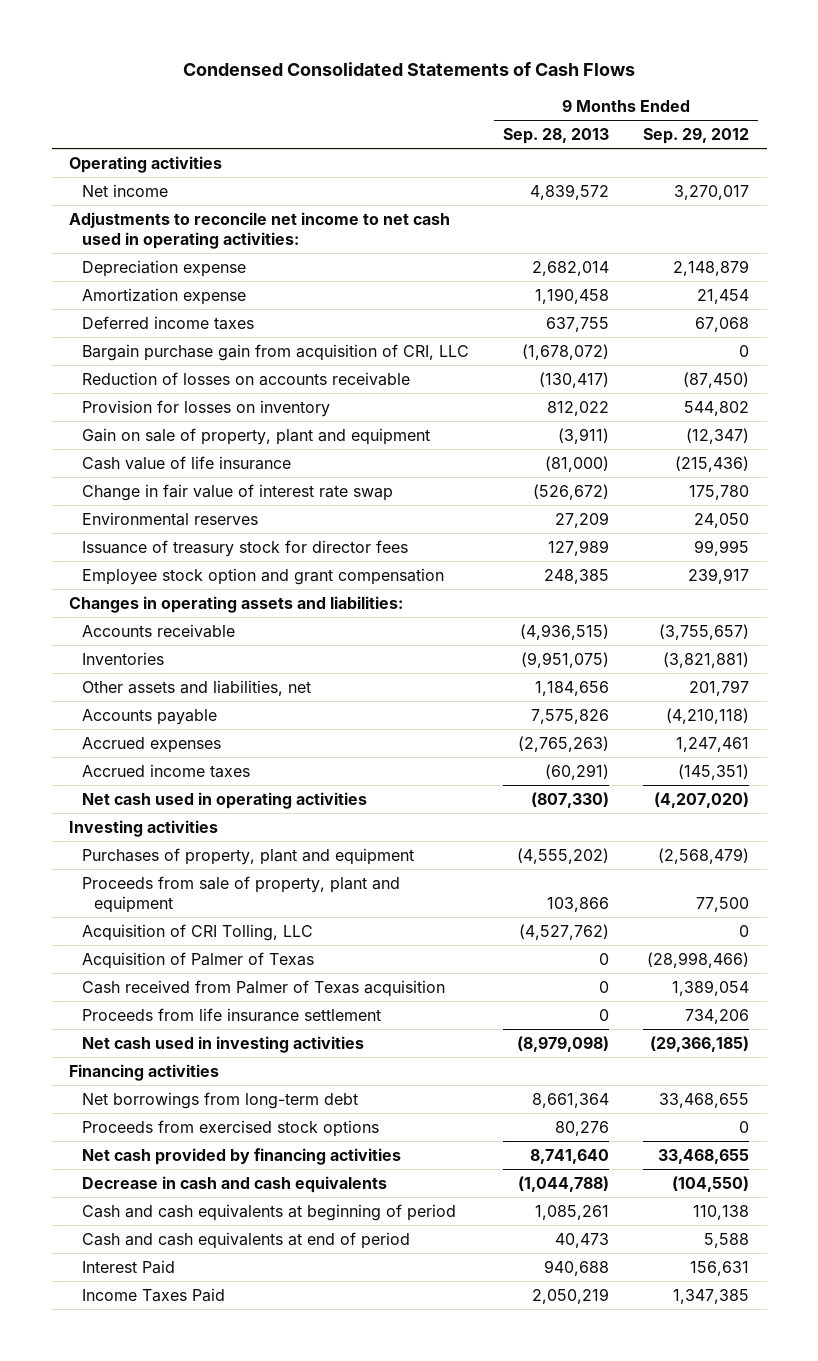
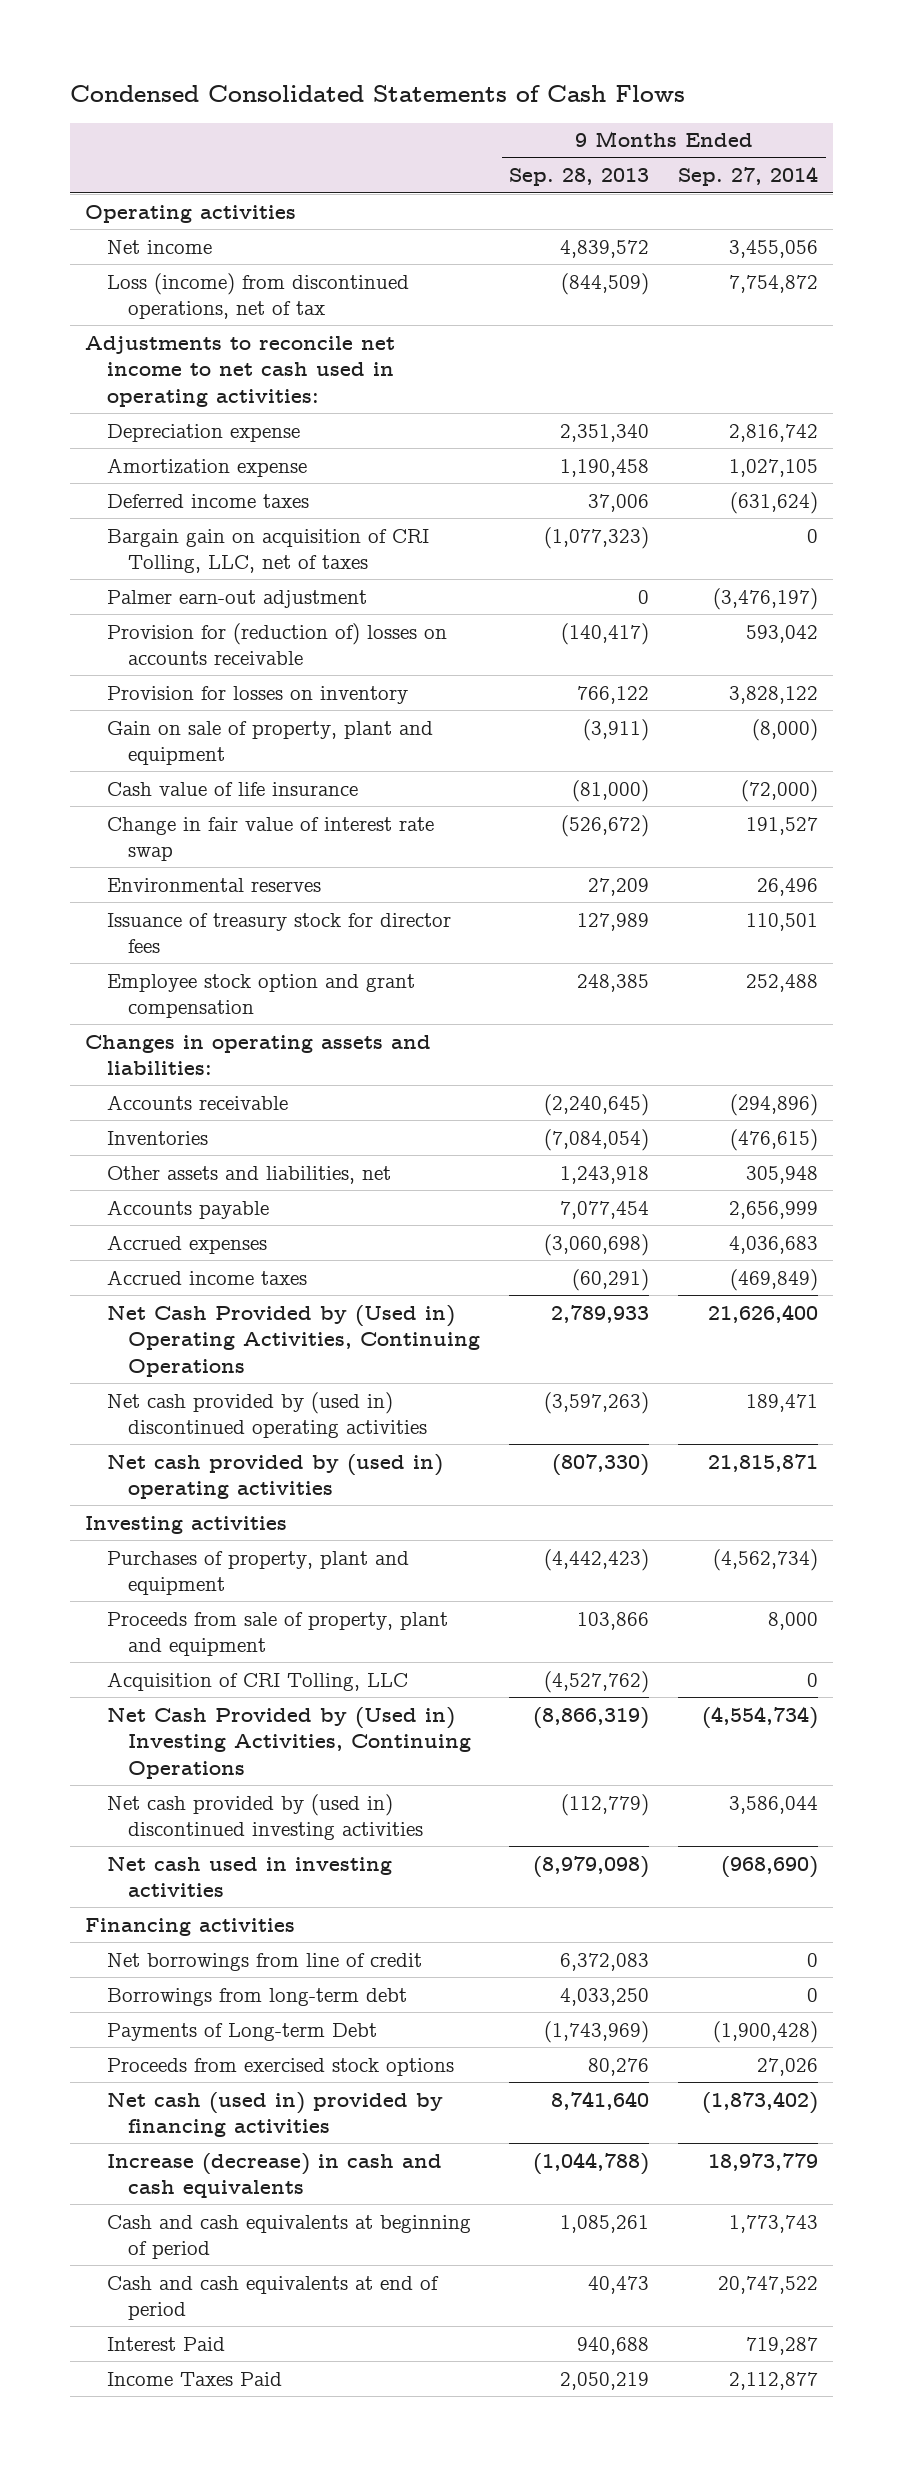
- | 9 Months Ended Sep. 28, 2013 | 9 Months Ended Sep. 29, 2012
+ | 9 Months Ended Sep. 28, 2013 | 9 Months Ended Sep. 27, 2014
+ Loss (income) from discontinued operations, net of tax | (844,509) | 7,754,872
- Depreciation expense | 2,682,014 | 2,148,879
+ Depreciation expense | 2,351,340 | 2,816,742
- Deferred income taxes | 637,755 | 67,068
- Bargain purchase gain from acquisition of CRI, LLC | (1,678,072) | 0
- Reduction of losses on accounts receivable | (130,417) | (87,450)
- Provision for losses on inventory | 812,022 | 544,802
+ Deferred income taxes | 37,006 | (631,624)
+ Bargain gain on acquisition of CRI Tolling, LLC, net of taxes | (1,077,323) | 0
+ Palmer earn-out adjustment | 0 | (3,476,197)
+ Provision for (reduction of) losses on accounts receivable | (140,417) | 593,042
+ Provision for losses on inventory | 766,122 | 3,828,122
- Accounts receivable | (4,936,515) | (3,755,657)
- Inventories | (9,951,075) | (3,821,881)
- Other assets and liabilities, net | 1,184,656 | 201,797
- Accounts payable | 7,575,826 | (4,210,118)
- Accrued expenses | (2,765,263) | 1,247,461
+ Accounts receivable | (2,240,645) | (294,896)
+ Inventories | (7,084,054) | (476,615)
+ Other assets and liabilities, net | 1,243,918 | 305,948
+ Accounts payable | 7,077,454 | 2,656,999
+ Accrued expenses | (3,060,698) | 4,036,683
- Net cash used in operating activities | (807,330) | (4,207,020)
+ Net Cash Provided by (Used in) Operating Activities, Continuing Operations | 2,789,933 | 21,626,400
+ Net cash provided by (used in) discontinued operating activities | (3,597,263) | 189,471
+ Net cash provided by (used in) operating activities | (807,330) | 21,815,871
- Purchases of property, plant and equipment | (4,555,202) | (2,568,479)
+ Purchases of property, plant and equipment | (4,442,423) | (4,562,734)
- Acquisition of Palmer of Texas | 0 | (28,998,466)
- Cash received from Palmer of Texas acquisition | 0 | 1,389,054
- Proceeds from life insurance settlement | 0 | 734,206
+ Net Cash Provided by (Used in) Investing Activities, Continuing Operations | (8,866,319) | (4,554,734)
+ Net cash provided by (used in) discontinued investing activities | (112,779) | 3,586,044
- Net borrowings from long-term debt | 8,661,364 | 33,468,655
+ Net borrowings from line of credit | 6,372,083 | 0
+ Borrowings from long-term debt | 4,033,250 | 0
+ Payments of Long-term Debt | (1,743,969) | (1,900,428)
- Net cash provided by financing activities | 8,741,640 | 33,468,655
- Decrease in cash and cash equivalents | (1,044,788) | (104,550)
+ Net cash (used in) provided by financing activities | 8,741,640 | (1,873,402)
+ Increase (decrease) in cash and cash equivalents | (1,044,788) | 18,973,779

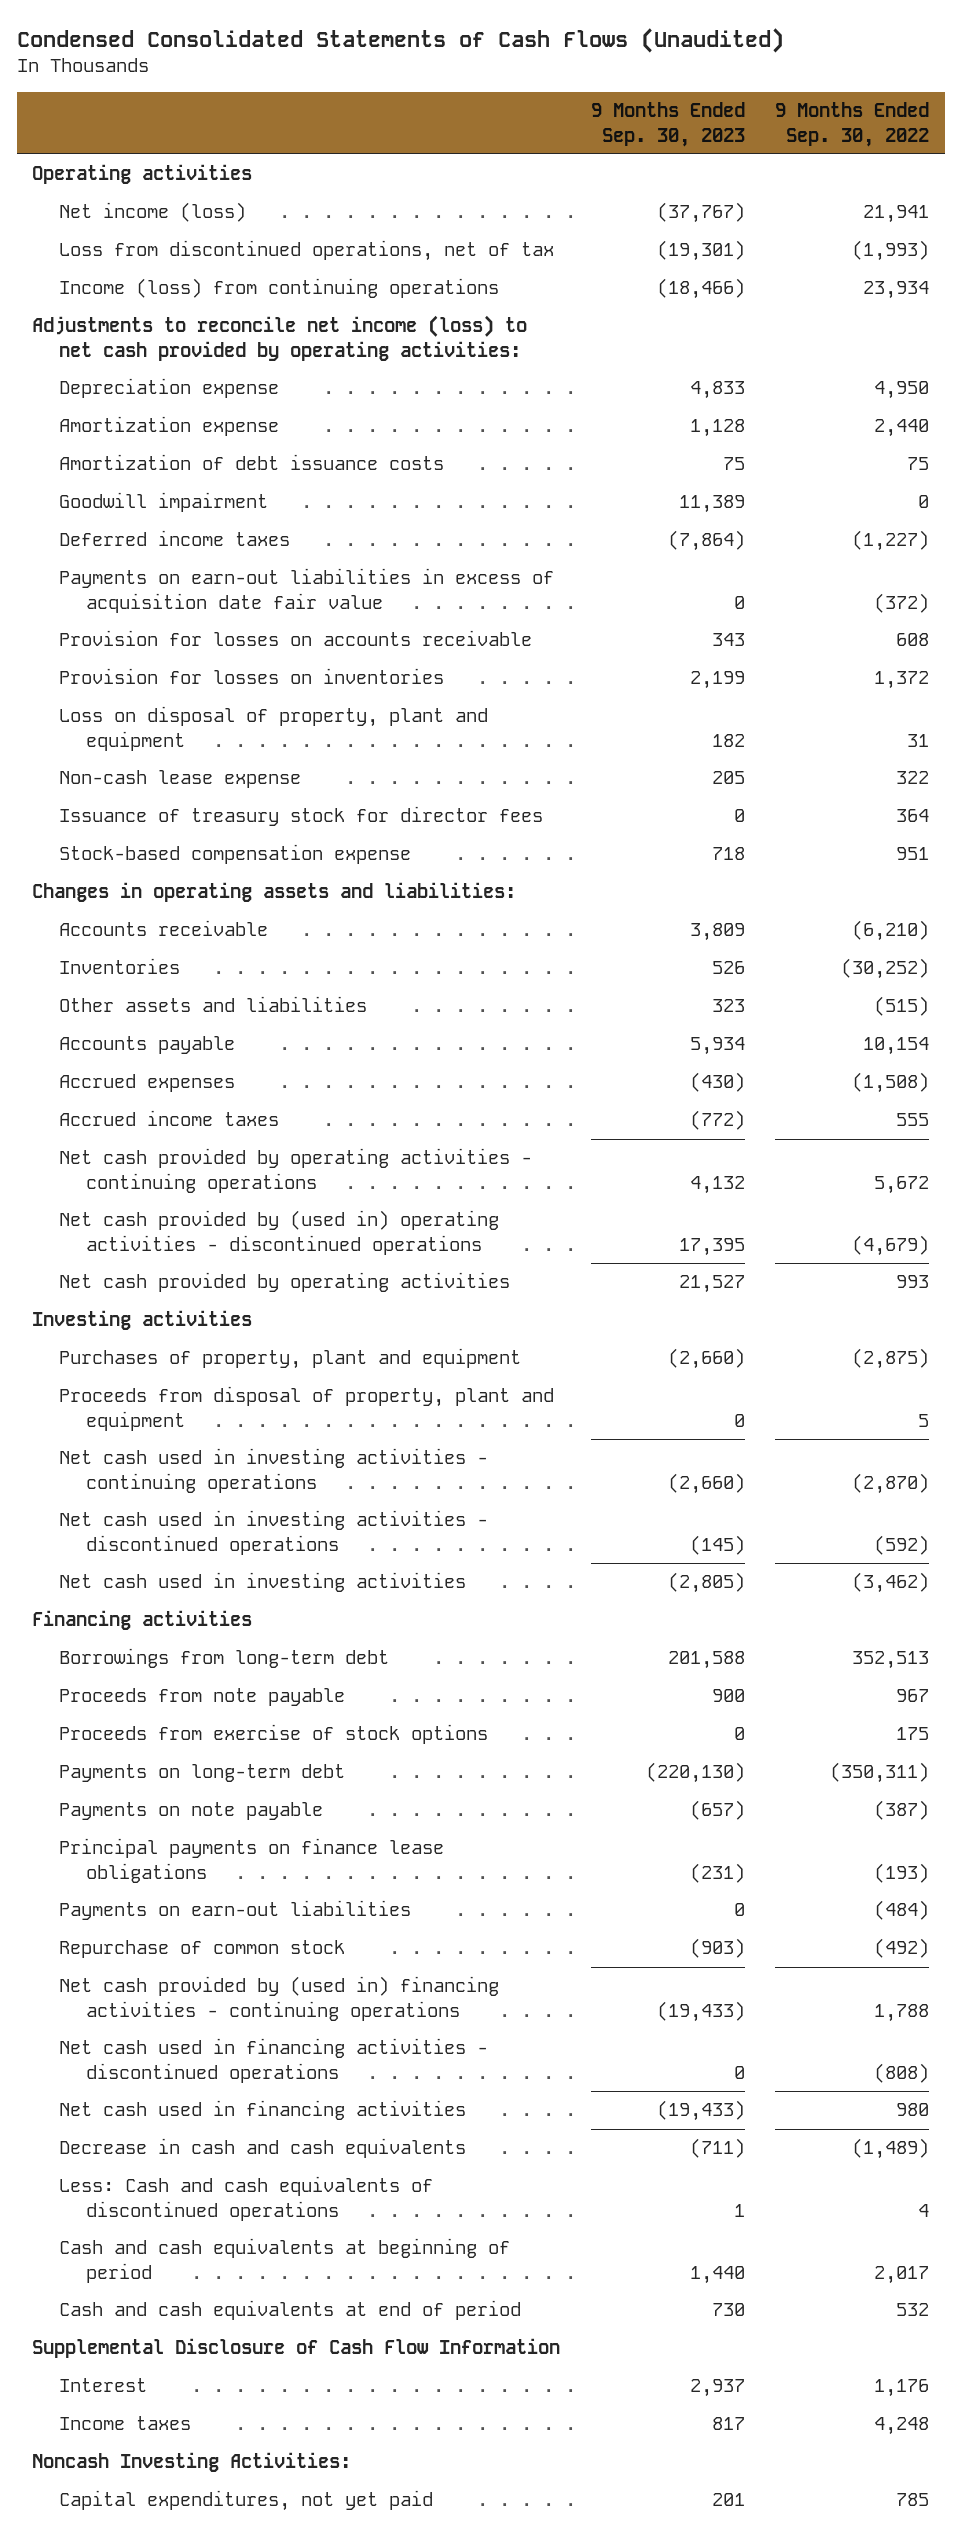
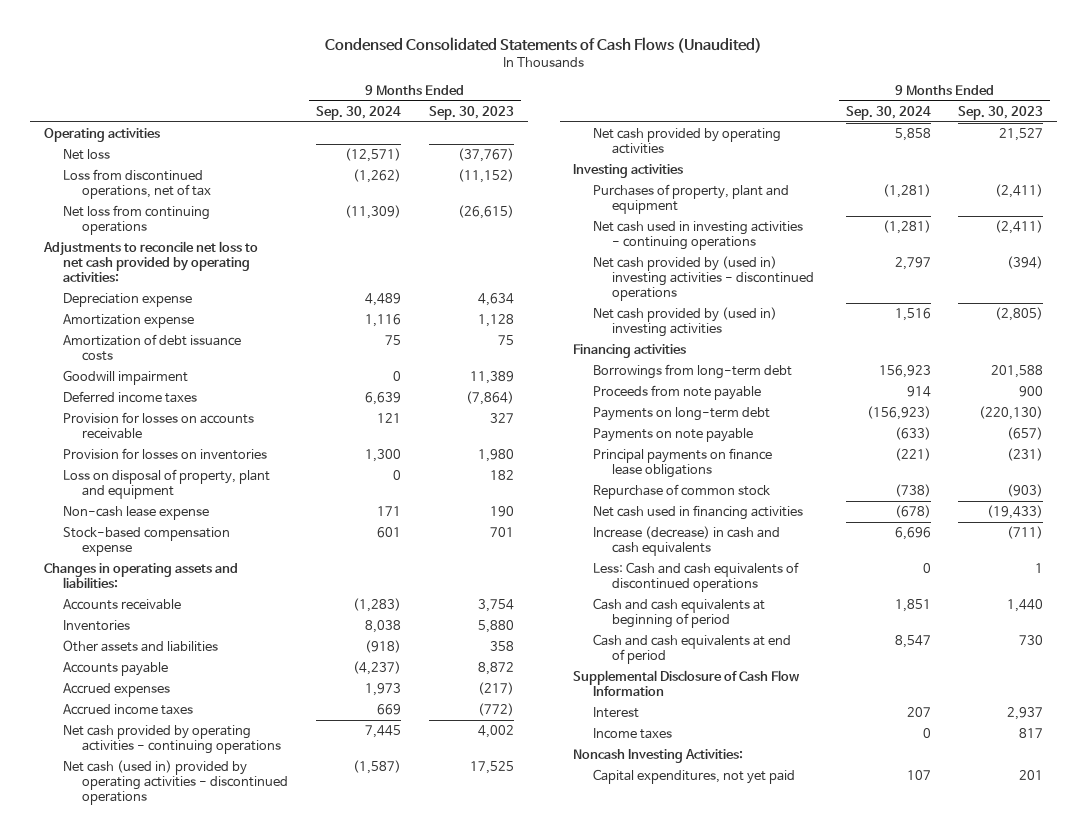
- | 9 Months Ended Sep. 30, 2023 | 9 Months Ended Sep. 30, 2022
+ | 9 Months Ended Sep. 30, 2024 | 9 Months Ended Sep. 30, 2023
- Net income (loss) | (37,767) | 21,941
- Loss from discontinued operations, net of tax | (19,301) | (1,993)
- Income (loss) from continuing operations | (18,466) | 23,934
- Adjustments to reconcile net income (loss) to net cash provided by operating activities:
- Depreciation expense | 4,833 | 4,950
+ Net loss | (12,571) | (37,767)
+ Loss from discontinued operations, net of tax | (1,262) | (11,152)
+ Net loss from continuing operations | (11,309) | (26,615)
+ Adjustments to reconcile net loss to net cash provided by operating activities:
+ Depreciation expense | 4,489 | 4,634
- Payments on earn-out liabilities in excess of acquisition date fair value | 0 | (372)
- Provision for losses on accounts receivable | 343 | 608
- Provision for losses on inventories | 2,199 | 1,372
+ Provision for losses on accounts receivable | 121 | 327
+ Provision for losses on inventories | 1,300 | 1,980
- Non-cash lease expense | 205 | 322
- Issuance of treasury stock for director fees | 0 | 364
- Stock-based compensation expense | 718 | 951
+ Non-cash lease expense | 171 | 190
+ Stock-based compensation expense | 601 | 701
- Accounts receivable | 3,809 | (6,210)
- Inventories | 526 | (30,252)
- Other assets and liabilities | 323 | (515)
- Accounts payable | 5,934 | 10,154
- Accrued expenses | (430) | (1,508)
+ Accounts receivable | (1,283) | 3,754
+ Inventories | 8,038 | 5,880
+ Other assets and liabilities | (918) | 358
+ Accounts payable | (4,237) | 8,872
+ Accrued expenses | 1,973 | (217)
- Net cash provided by operating activities - continuing operations | 4,132 | 5,672
- Net cash provided by (used in) operating activities - discontinued operations | 17,395 | (4,679)
+ Net cash provided by operating activities - continuing operations | 7,445 | 4,002
+ Net cash (used in) provided by operating activities - discontinued operations | (1,587) | 17,525
- Purchases of property, plant and equipment | (2,660) | (2,875)
- Proceeds from disposal of property, plant and equipment | 0 | 5
- Net cash used in investing activities - continuing operations | (2,660) | (2,870)
- Net cash used in investing activities - discontinued operations | (145) | (592)
- Net cash used in investing activities | (2,805) | (3,462)
+ Purchases of property, plant and equipment | (1,281) | (2,411)
+ Net cash used in investing activities - continuing operations | (1,281) | (2,411)
+ Net cash provided by (used in) investing activities - discontinued operations | 2,797 | (394)
+ Net cash provided by (used in) investing activities | 1,516 | (2,805)
- Proceeds from exercise of stock options | 0 | 175
- Payments on earn-out liabilities | 0 | (484)
- Net cash provided by (used in) financing activities - continuing operations | (19,433) | 1,788
- Net cash used in financing activities - discontinued operations | 0 | (808)
- Decrease in cash and cash equivalents | (711) | (1,489)
+ Increase (decrease) in cash and cash equivalents | 6,696 | (711)

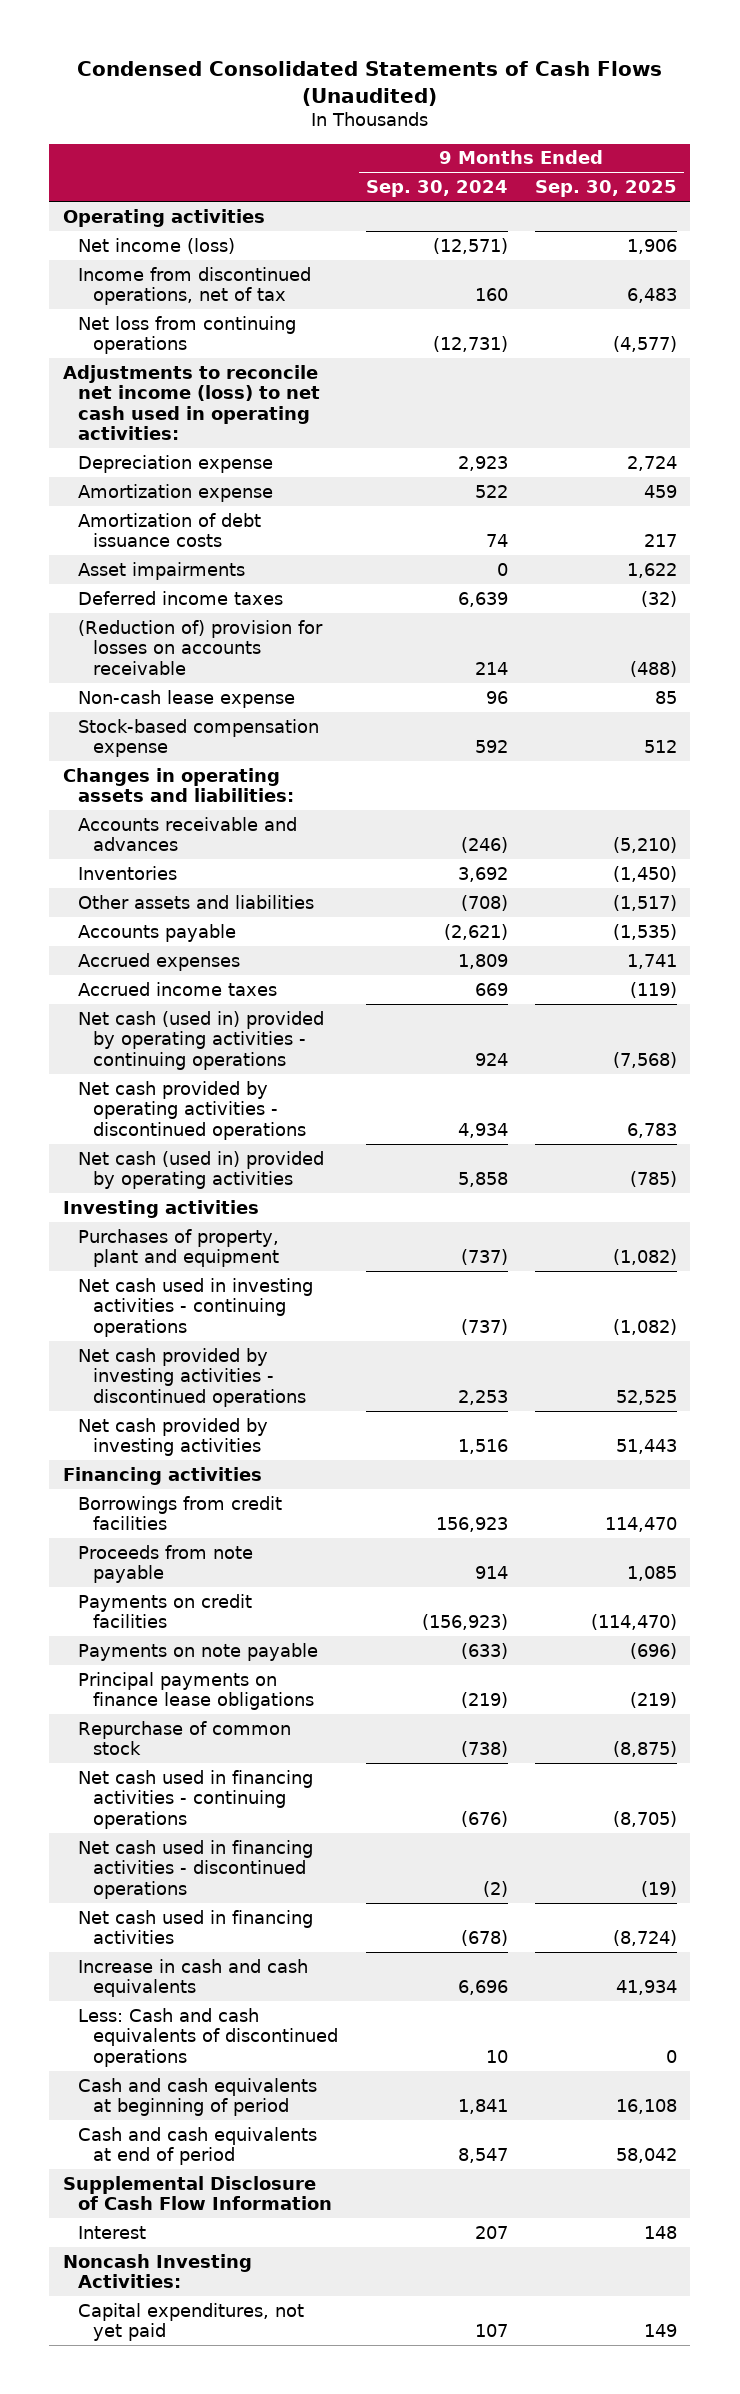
- | 9 Months Ended Sep. 30, 2024 | 9 Months Ended Sep. 30, 2023
+ | 9 Months Ended Sep. 30, 2024 | 9 Months Ended Sep. 30, 2025
- Net loss | (12,571) | (37,767)
- Loss from discontinued operations, net of tax | (1,262) | (11,152)
- Net loss from continuing operations | (11,309) | (26,615)
- Adjustments to reconcile net loss to net cash provided by operating activities:
- Depreciation expense | 4,489 | 4,634
- Amortization expense | 1,116 | 1,128
- Amortization of debt issuance costs | 75 | 75
- Goodwill impairment | 0 | 11,389
+ Net income (loss) | (12,571) | 1,906
+ Income from discontinued operations, net of tax | 160 | 6,483
+ Net loss from continuing operations | (12,731) | (4,577)
+ Adjustments to reconcile net income (loss) to net cash used in operating activities:
+ Depreciation expense | 2,923 | 2,724
+ Amortization expense | 522 | 459
+ Amortization of debt issuance costs | 74 | 217
+ Asset impairments | 0 | 1,622
- Provision for losses on accounts receivable | 121 | 327
- Provision for losses on inventories | 1,300 | 1,980
- Loss on disposal of property, plant and equipment | 0 | 182
- Non-cash lease expense | 171 | 190
- Stock-based compensation expense | 601 | 701
+ (Reduction of) provision for losses on accounts receivable | 214 | (488)
+ Non-cash lease expense | 96 | 85
+ Stock-based compensation expense | 592 | 512
- Accounts receivable | (1,283) | 3,754
- Inventories | 8,038 | 5,880
- Other assets and liabilities | (918) | 358
- Accounts payable | (4,237) | 8,872
- Accrued expenses | 1,973 | (217)
+ Accounts receivable and advances | (246) | (5,210)
+ Inventories | 3,692 | (1,450)
+ Other assets and liabilities | (708) | (1,517)
+ Accounts payable | (2,621) | (1,535)
+ Accrued expenses | 1,809 | 1,741
- Net cash provided by operating activities - continuing operations | 7,445 | 4,002
- Net cash (used in) provided by operating activities - discontinued operations | (1,587) | 17,525
- Net cash provided by operating activities | 5,858 | 21,527
+ Net cash (used in) provided by operating activities - continuing operations | 924 | (7,568)
+ Net cash provided by operating activities - discontinued operations | 4,934 | 6,783
+ Net cash (used in) provided by operating activities | 5,858 | (785)
- Purchases of property, plant and equipment | (1,281) | (2,411)
- Net cash used in investing activities - continuing operations | (1,281) | (2,411)
- Net cash provided by (used in) investing activities - discontinued operations | 2,797 | (394)
- Net cash provided by (used in) investing activities | 1,516 | (2,805)
+ Purchases of property, plant and equipment | (737) | (1,082)
+ Net cash used in investing activities - continuing operations | (737) | (1,082)
+ Net cash provided by investing activities - discontinued operations | 2,253 | 52,525
+ Net cash provided by investing activities | 1,516 | 51,443
- Borrowings from long-term debt | 156,923 | 201,588
+ Borrowings from credit facilities | 156,923 | 114,470
- Payments on long-term debt | (156,923) | (220,130)
+ Payments on credit facilities | (156,923) | (114,470)
- Principal payments on finance lease obligations | (221) | (231)
+ Principal payments on finance lease obligations | (219) | (219)
+ Net cash used in financing activities - continuing operations | (676) | (8,705)
+ Net cash used in financing activities - discontinued operations | (2) | (19)
- Increase (decrease) in cash and cash equivalents | 6,696 | (711)
- Less: Cash and cash equivalents of discontinued operations | 0 | 1
- Cash and cash equivalents at beginning of period | 1,851 | 1,440
+ Increase in cash and cash equivalents | 6,696 | 41,934
+ Less: Cash and cash equivalents of discontinued operations | 10 | 0
+ Cash and cash equivalents at beginning of period | 1,841 | 16,108
- Income taxes | 0 | 817

